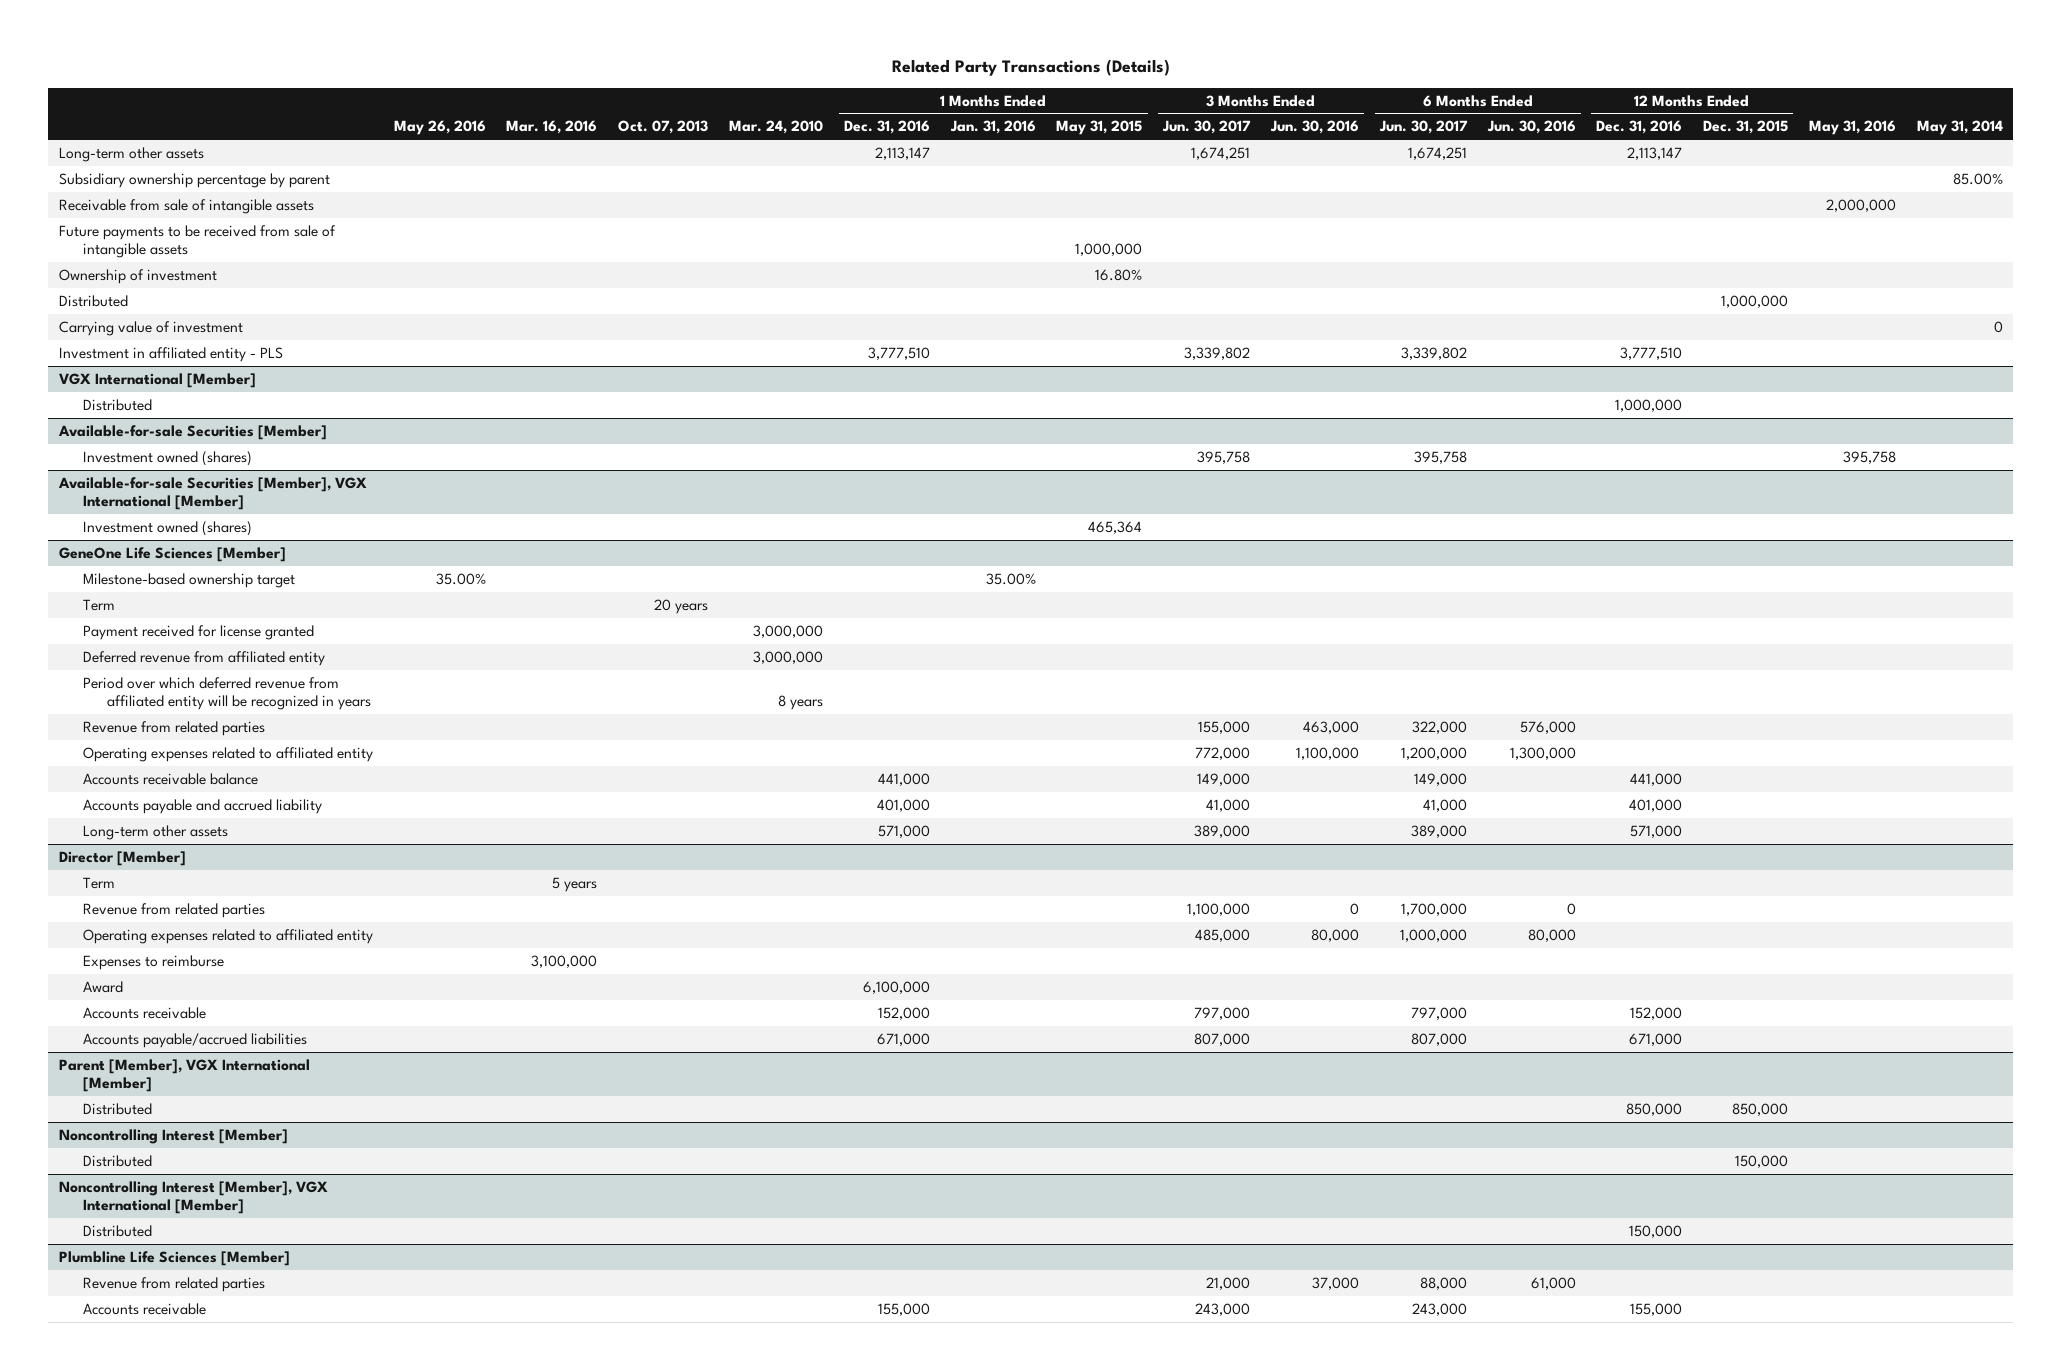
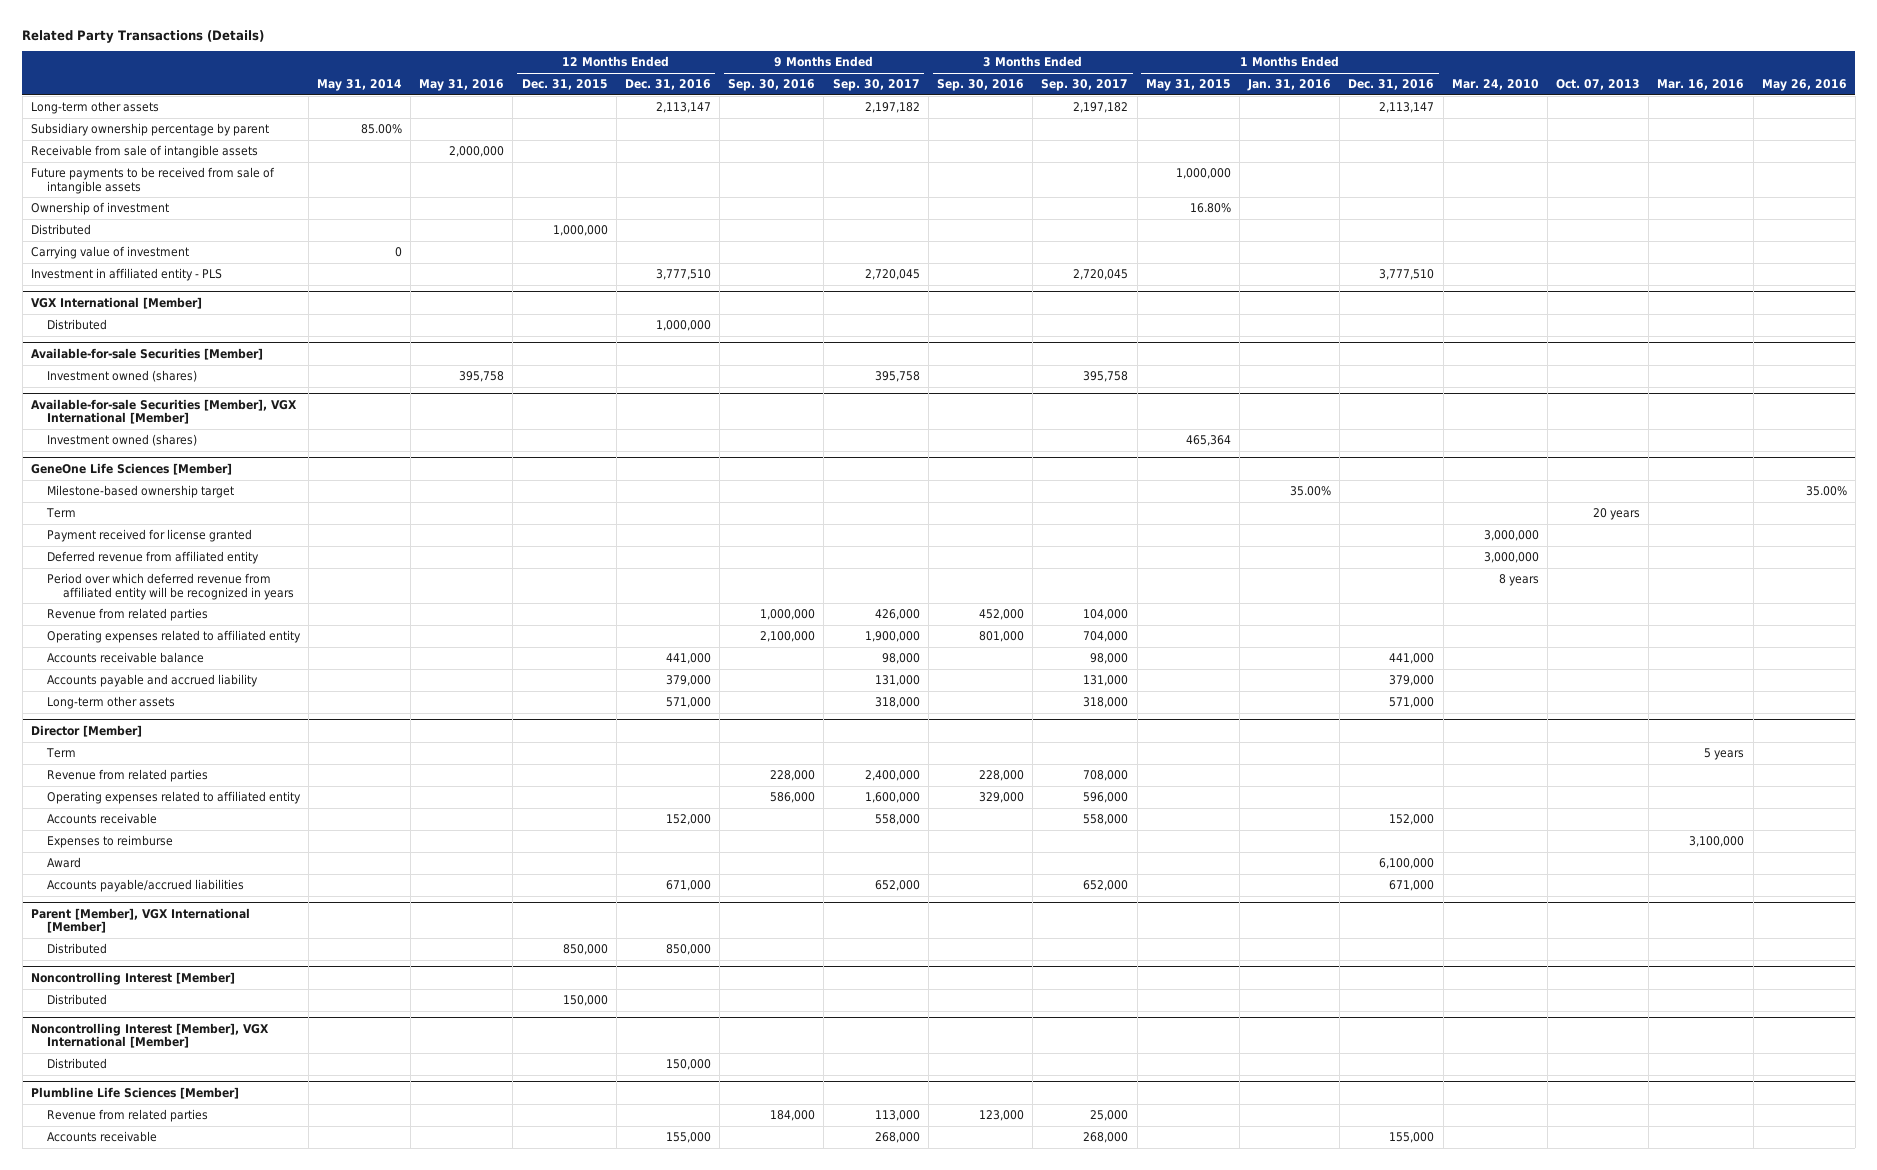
- | May 26, 2016 | Mar. 16, 2016 | Oct. 07, 2013 | Mar. 24, 2010 | 1 Months Ended Dec. 31, 2016 | 1 Months Ended Jan. 31, 2016 | 1 Months Ended May 31, 2015 | 3 Months Ended Jun. 30, 2017 | 3 Months Ended Jun. 30, 2016 | 6 Months Ended Jun. 30, 2017 | 6 Months Ended Jun. 30, 2016 | 12 Months Ended Dec. 31, 2016 | 12 Months Ended Dec. 31, 2015 | May 31, 2016 | May 31, 2014
+ | May 31, 2014 | May 31, 2016 | 12 Months Ended Dec. 31, 2015 | 12 Months Ended Dec. 31, 2016 | 9 Months Ended Sep. 30, 2016 | 9 Months Ended Sep. 30, 2017 | 3 Months Ended Sep. 30, 2016 | 3 Months Ended Sep. 30, 2017 | 1 Months Ended May 31, 2015 | 1 Months Ended Jan. 31, 2016 | 1 Months Ended Dec. 31, 2016 | Mar. 24, 2010 | Oct. 07, 2013 | Mar. 16, 2016 | May 26, 2016
@ GeneOne Life Sciences [Member]
- Accounts payable and accrued liability | | | | | 401,000 | | | 41,000 | | 41,000 | | 401,000 | | |
+ Accounts payable and accrued liability | | | | 379,000 | | 131,000 | | 131,000 | | | 379,000 | | | |
@ Director [Member]
moved up: Accounts receivable | | | | 152,000 | | 558,000 | | 558,000 | | | 152,000 | | | |

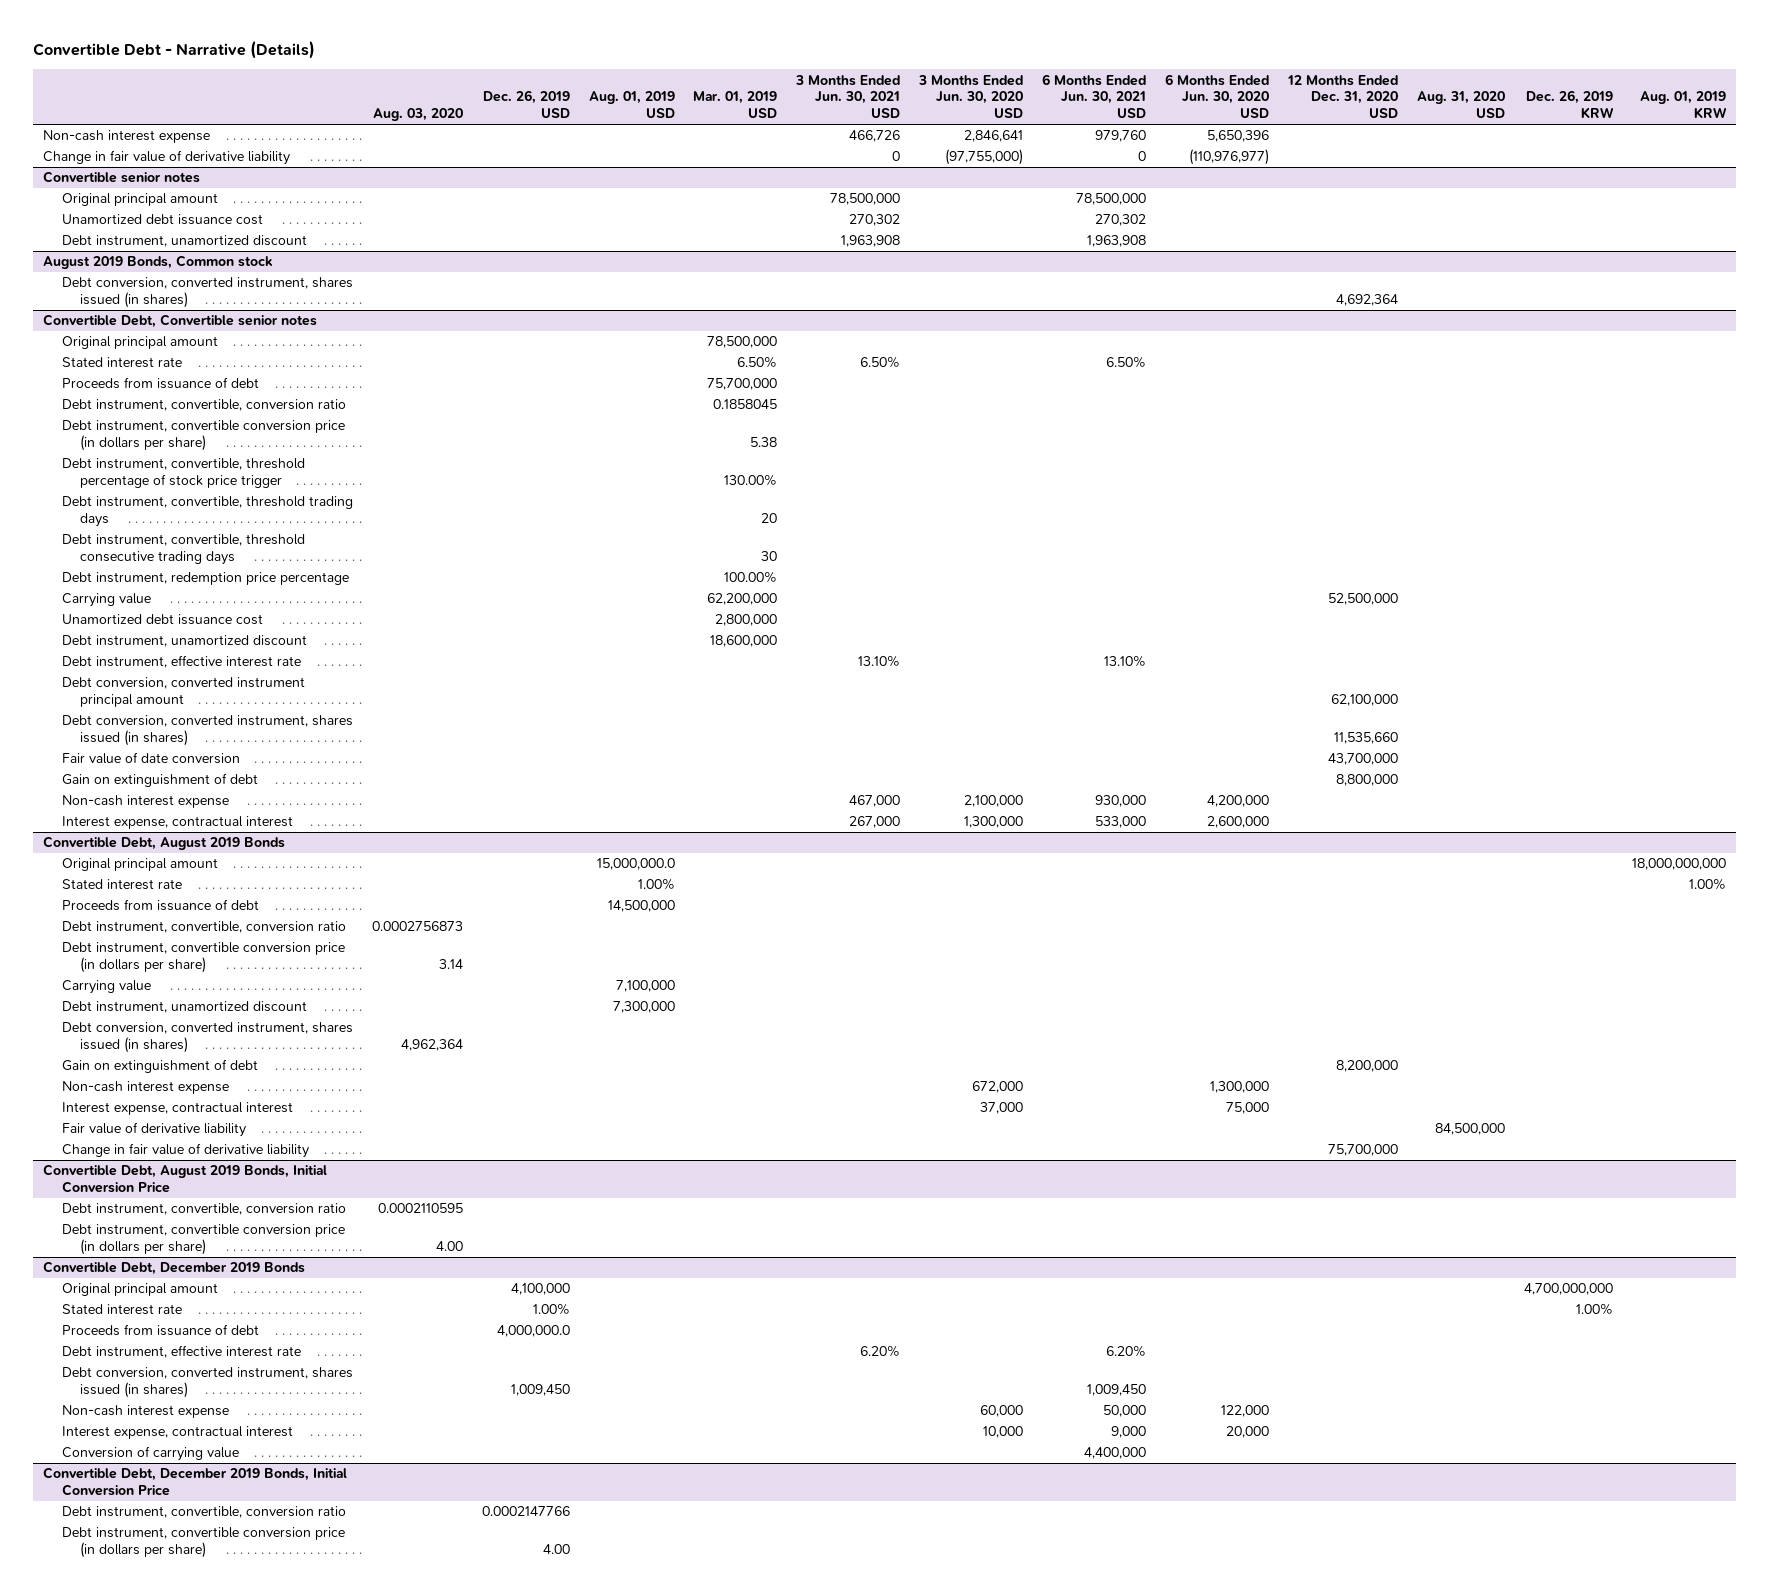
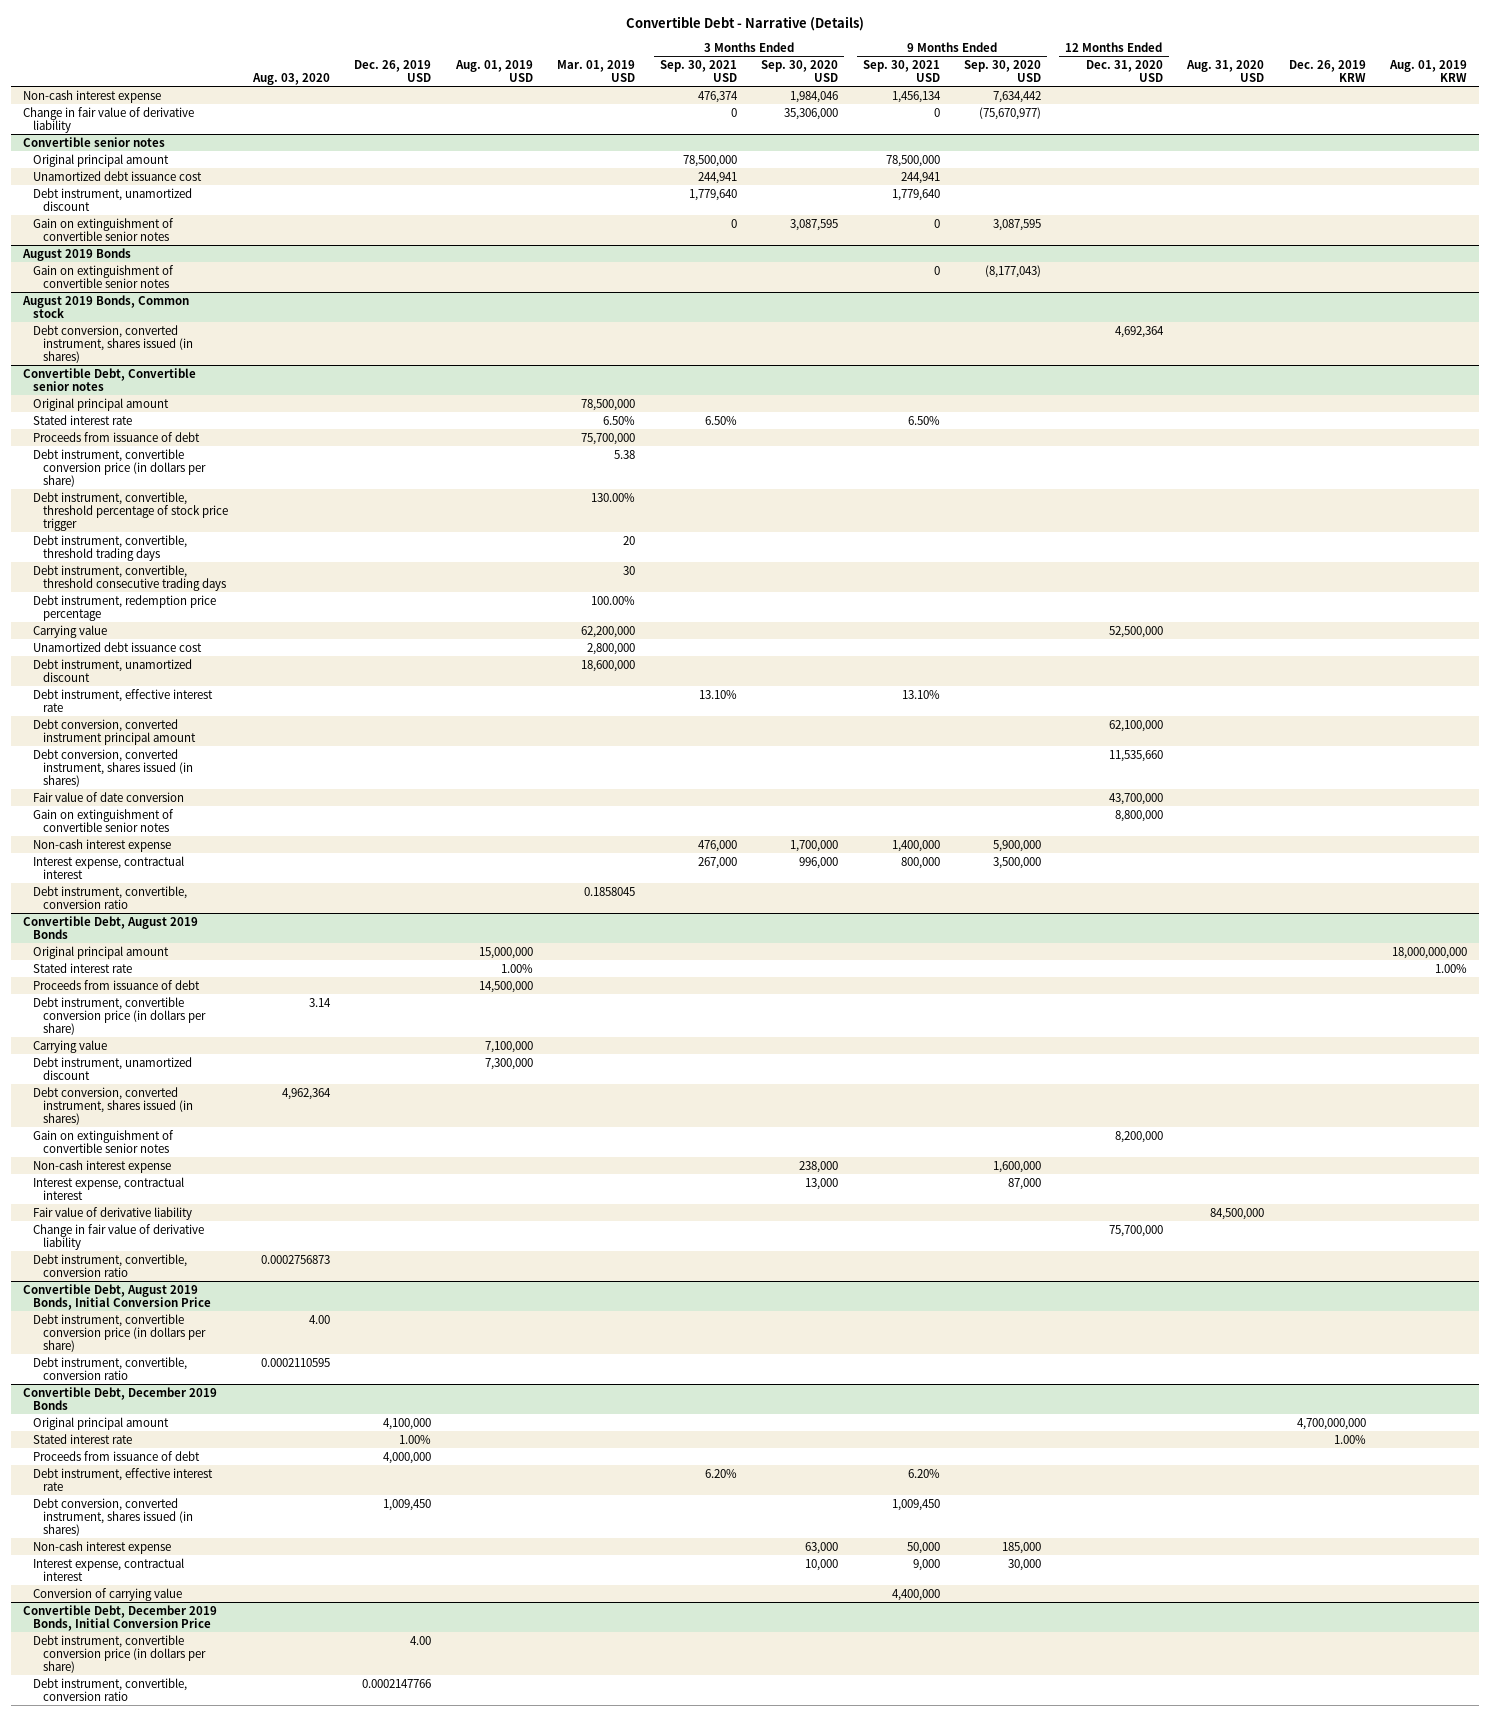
- | Aug. 03, 2020 | Dec. 26, 2019 USD | Aug. 01, 2019 USD | Mar. 01, 2019 USD | 3 Months Ended Jun. 30, 2021 USD | 3 Months Ended Jun. 30, 2020 USD | 6 Months Ended Jun. 30, 2021 USD | 6 Months Ended Jun. 30, 2020 USD | 12 Months Ended Dec. 31, 2020 USD | Aug. 31, 2020 USD | Dec. 26, 2019 KRW | Aug. 01, 2019 KRW
+ | Aug. 03, 2020 | Dec. 26, 2019 USD | Aug. 01, 2019 USD | Mar. 01, 2019 USD | 3 Months Ended Sep. 30, 2021 USD | 3 Months Ended Sep. 30, 2020 USD | 9 Months Ended Sep. 30, 2021 USD | 9 Months Ended Sep. 30, 2020 USD | 12 Months Ended Dec. 31, 2020 USD | Aug. 31, 2020 USD | Dec. 26, 2019 KRW | Aug. 01, 2019 KRW
@ Convertible senior notes
+ Gain on extinguishment of convertible senior notes | | | | | 0 | 3,087,595 | 0 | 3,087,595 | | | |
+ August 2019 Bonds
+ Gain on extinguishment of convertible senior notes | | | | | | | 0 | (8,177,043) | | | |
@ Convertible Debt, Convertible senior notes
- Gain on extinguishment of debt | | | | | | | | | 8,800,000 | | |
+ Gain on extinguishment of convertible senior notes | | | | | | | | | 8,800,000 | | |
moved down: Debt instrument, convertible, conversion ratio | | | | 0.1858045 | | | | | | | |
@ Convertible Debt, August 2019 Bonds
- Original principal amount | | | 15,000,000.0 | | | | | | | | | 18,000,000,000
+ Original principal amount | | | 15,000,000 | | | | | | | | | 18,000,000,000
- Gain on extinguishment of debt | | | | | | | | | 8,200,000 | | |
+ Gain on extinguishment of convertible senior notes | | | | | | | | | 8,200,000 | | |
moved down: Debt instrument, convertible, conversion ratio | 0.0002756873 | | | | | | | | | | |
@ Convertible Debt, August 2019 Bonds, Initial Conversion Price
moved down: Debt instrument, convertible, conversion ratio | 0.0002110595 | | | | | | | | | | |
@ Convertible Debt, December 2019 Bonds
- Proceeds from issuance of debt | | 4,000,000.0 | | | | | | | | | |
+ Proceeds from issuance of debt | | 4,000,000 | | | | | | | | | |
@ Convertible Debt, December 2019 Bonds, Initial Conversion Price
moved down: Debt instrument, convertible, conversion ratio | | 0.0002147766 | | | | | | | | | |

